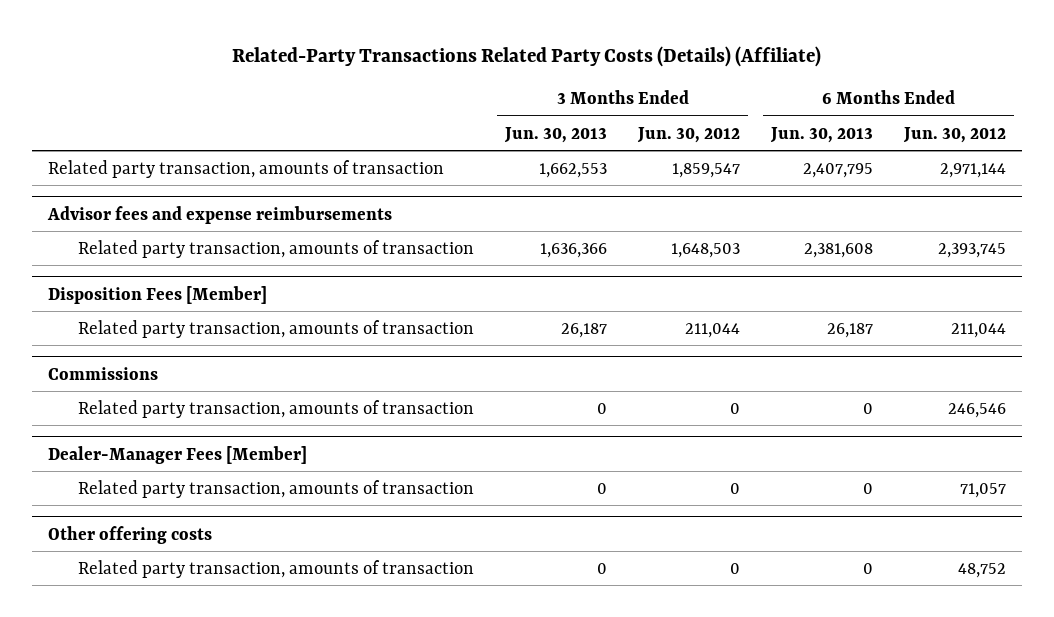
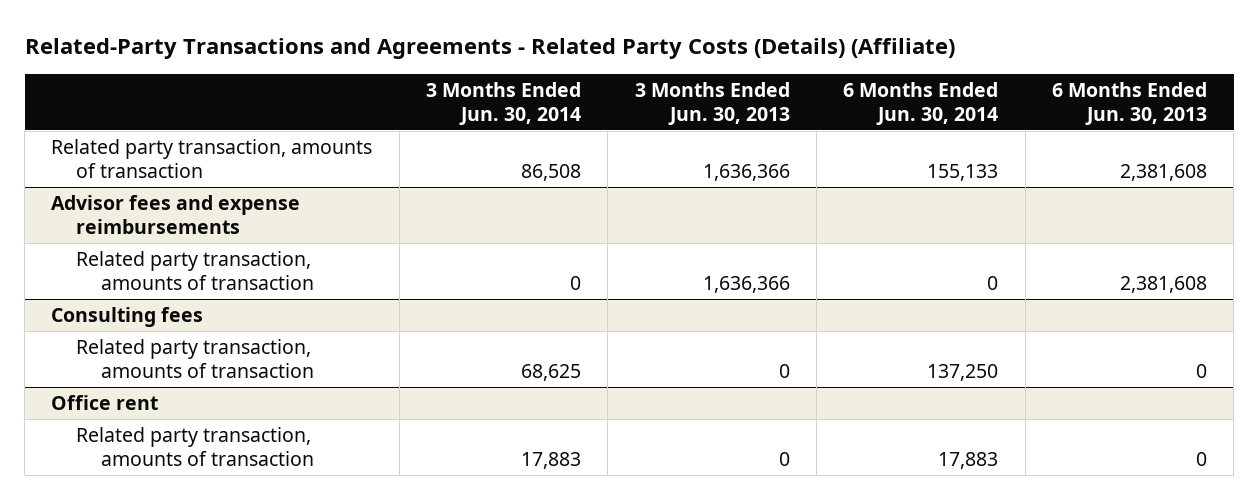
- Related-Party Transactions Related Party Costs (Details) (Affiliate)
+ Related-Party Transactions and Agreements - Related Party Costs (Details) (Affiliate)
- | 3 Months Ended Jun. 30, 2013 | 3 Months Ended Jun. 30, 2012 | 6 Months Ended Jun. 30, 2013 | 6 Months Ended Jun. 30, 2012
+ | 3 Months Ended Jun. 30, 2014 | 3 Months Ended Jun. 30, 2013 | 6 Months Ended Jun. 30, 2014 | 6 Months Ended Jun. 30, 2013
- Related party transaction, amounts of transaction | 1,662,553 | 1,859,547 | 2,407,795 | 2,971,144
+ Related party transaction, amounts of transaction | 86,508 | 1,636,366 | 155,133 | 2,381,608
- Disposition Fees [Member]
- Related party transaction, amounts of transaction | 26,187 | 211,044 | 26,187 | 211,044
- Commissions
- Related party transaction, amounts of transaction | 0 | 0 | 0 | 246,546
- Dealer-Manager Fees [Member]
+ Consulting fees
- Other offering costs
+ Office rent

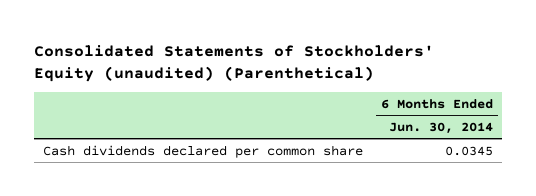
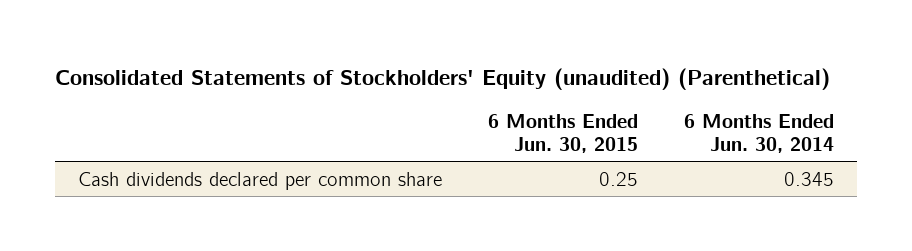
- | 6 Months Ended Jun. 30, 2014
+ | 6 Months Ended Jun. 30, 2015 | 6 Months Ended Jun. 30, 2014
- Cash dividends declared per common share | 0.0345
+ Cash dividends declared per common share | 0.25 | 0.345

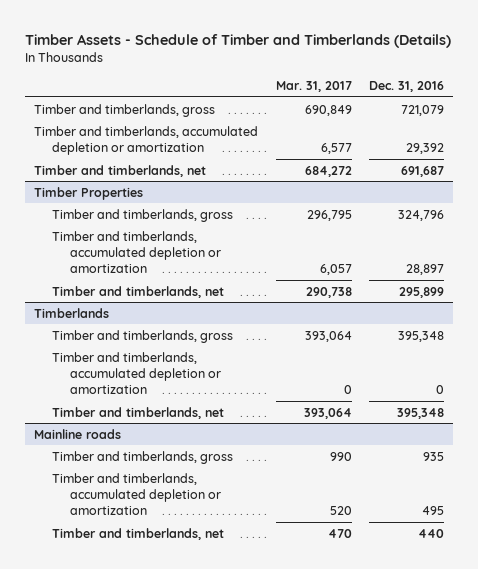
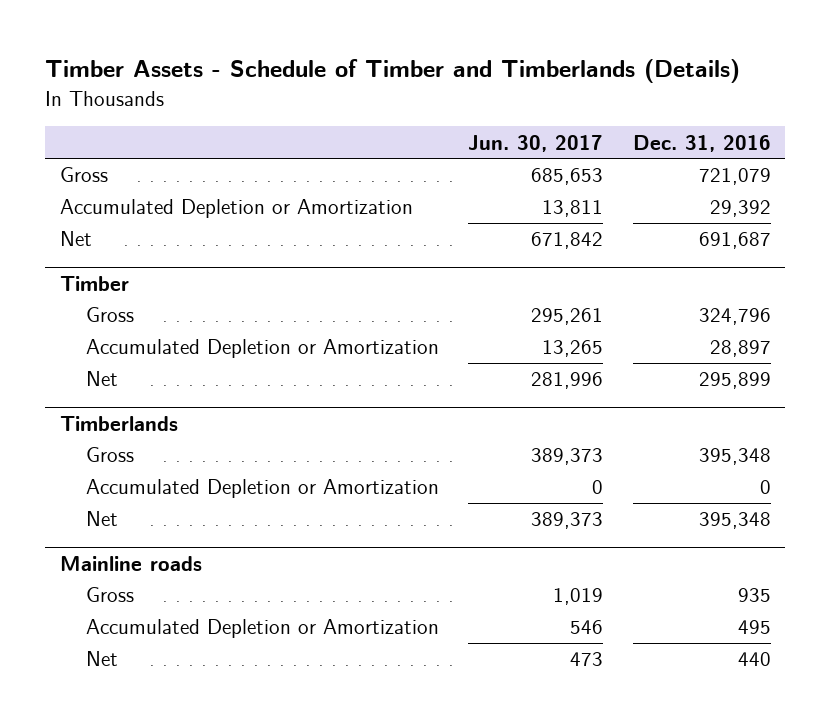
- | Mar. 31, 2017 | Dec. 31, 2016
+ | Jun. 30, 2017 | Dec. 31, 2016
- Timber and timberlands, gross | 690,849 | 721,079
- Timber and timberlands, accumulated depletion or amortization | 6,577 | 29,392
- Timber and timberlands, net | 684,272 | 691,687
- Timber Properties
- Timber and timberlands, gross | 296,795 | 324,796
- Timber and timberlands, accumulated depletion or amortization | 6,057 | 28,897
- Timber and timberlands, net | 290,738 | 295,899
+ Gross | 685,653 | 721,079
+ Accumulated Depletion or Amortization | 13,811 | 29,392
+ Net | 671,842 | 691,687
+ Timber
+ Gross | 295,261 | 324,796
+ Accumulated Depletion or Amortization | 13,265 | 28,897
+ Net | 281,996 | 295,899
@ Timberlands
- Timber and timberlands, gross | 393,064 | 395,348
- Timber and timberlands, accumulated depletion or amortization | 0 | 0
- Timber and timberlands, net | 393,064 | 395,348
+ Gross | 389,373 | 395,348
+ Accumulated Depletion or Amortization | 0 | 0
+ Net | 389,373 | 395,348
@ Mainline roads
- Timber and timberlands, gross | 990 | 935
- Timber and timberlands, accumulated depletion or amortization | 520 | 495
- Timber and timberlands, net | 470 | 440
+ Gross | 1,019 | 935
+ Accumulated Depletion or Amortization | 546 | 495
+ Net | 473 | 440

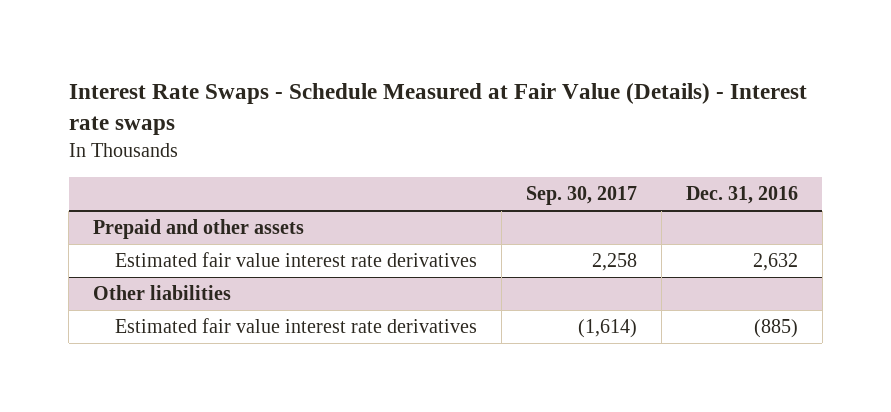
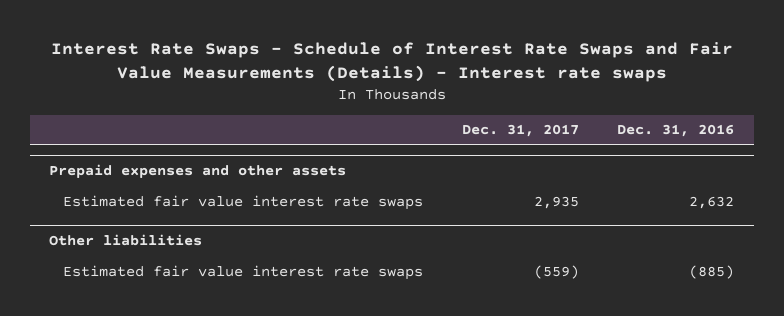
- Interest Rate Swaps - Schedule Measured at Fair Value (Details) - Interest rate swaps
+ Interest Rate Swaps - Schedule of Interest Rate Swaps and Fair Value Measurements (Details) - Interest rate swaps
- | Sep. 30, 2017 | Dec. 31, 2016
+ | Dec. 31, 2017 | Dec. 31, 2016
- Prepaid and other assets
- Estimated fair value interest rate derivatives | 2,258 | 2,632
+ Prepaid expenses and other assets
+ Estimated fair value interest rate swaps | 2,935 | 2,632
@ Other liabilities
- Estimated fair value interest rate derivatives | (1,614) | (885)
+ Estimated fair value interest rate swaps | (559) | (885)

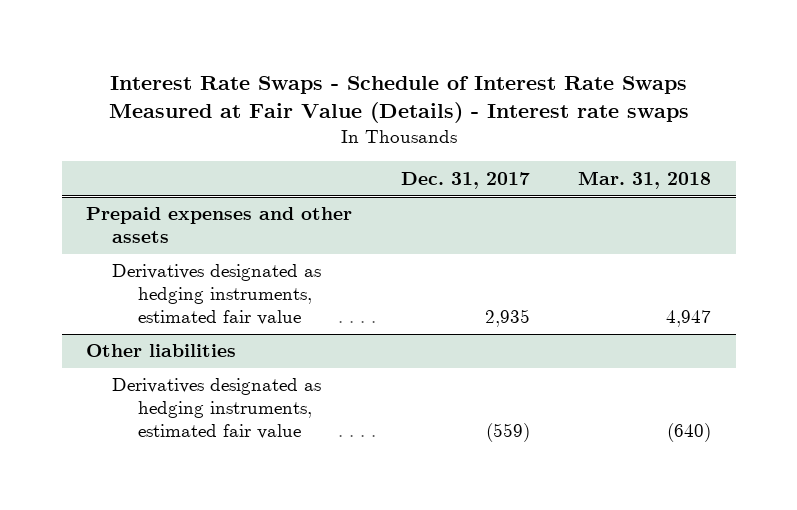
- Interest Rate Swaps - Schedule of Interest Rate Swaps and Fair Value Measurements (Details) - Interest rate swaps
+ Interest Rate Swaps - Schedule of Interest Rate Swaps Measured at Fair Value (Details) - Interest rate swaps
- | Dec. 31, 2017 | Dec. 31, 2016
+ | Dec. 31, 2017 | Mar. 31, 2018
@ Prepaid expenses and other assets
- Estimated fair value interest rate swaps | 2,935 | 2,632
+ Derivatives designated as hedging instruments, estimated fair value | 2,935 | 4,947
@ Other liabilities
- Estimated fair value interest rate swaps | (559) | (885)
+ Derivatives designated as hedging instruments, estimated fair value | (559) | (640)

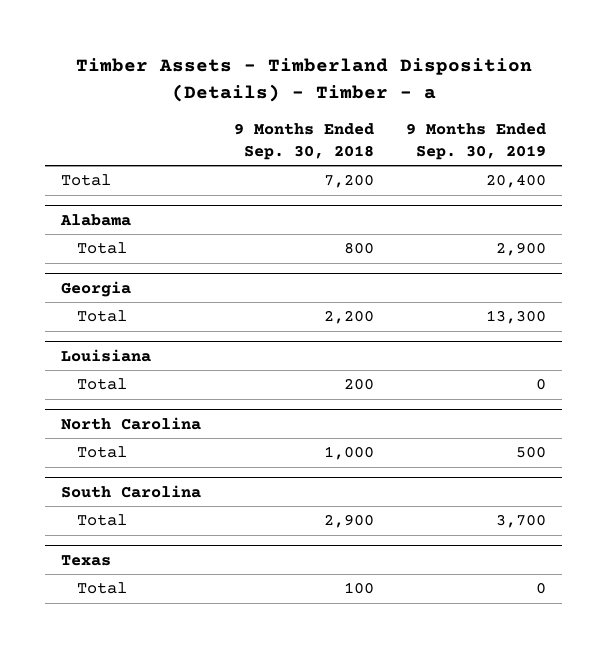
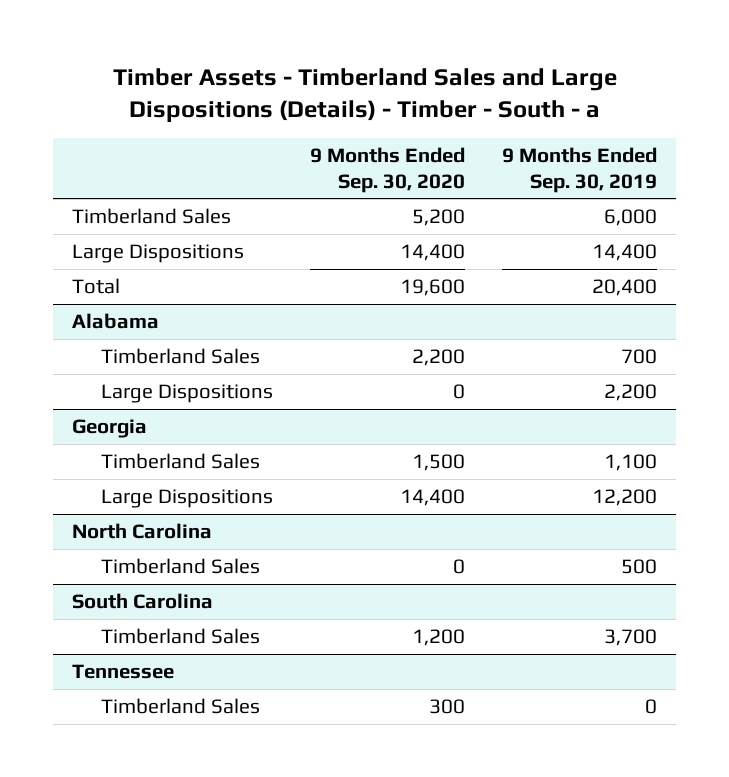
- Timber Assets - Timberland Disposition (Details) - Timber - a
+ Timber Assets - Timberland Sales and Large Dispositions (Details) - Timber - South - a
- | 9 Months Ended Sep. 30, 2018 | 9 Months Ended Sep. 30, 2019
+ | 9 Months Ended Sep. 30, 2020 | 9 Months Ended Sep. 30, 2019
+ Timberland Sales | 5,200 | 6,000
+ Large Dispositions | 14,400 | 14,400
@ Alabama
- Total | 800 | 2,900
+ Timberland Sales | 2,200 | 700
+ Large Dispositions | 0 | 2,200
@ Georgia
- Total | 2,200 | 13,300
- Louisiana
- Total | 200 | 0
@ Georgia
+ Timberland Sales | 1,500 | 1,100
+ Large Dispositions | 14,400 | 12,200
@ North Carolina
- Total | 1,000 | 500
+ Timberland Sales | 0 | 500
@ South Carolina
- Total | 2,900 | 3,700
- Texas
- Total | 100 | 0
@ South Carolina
+ Timberland Sales | 1,200 | 3,700
+ Tennessee
+ Timberland Sales | 300 | 0

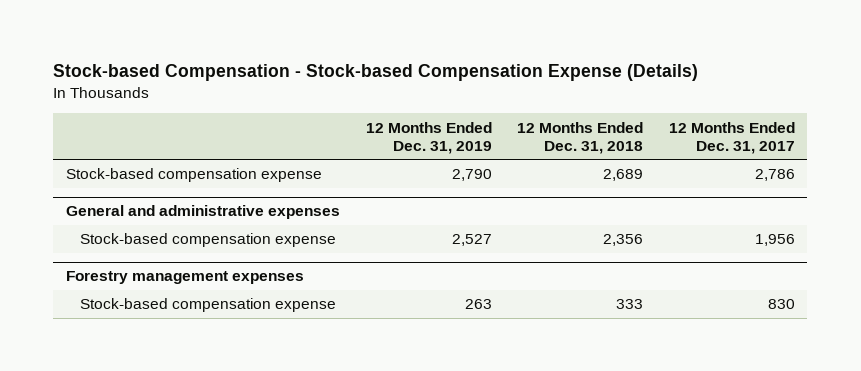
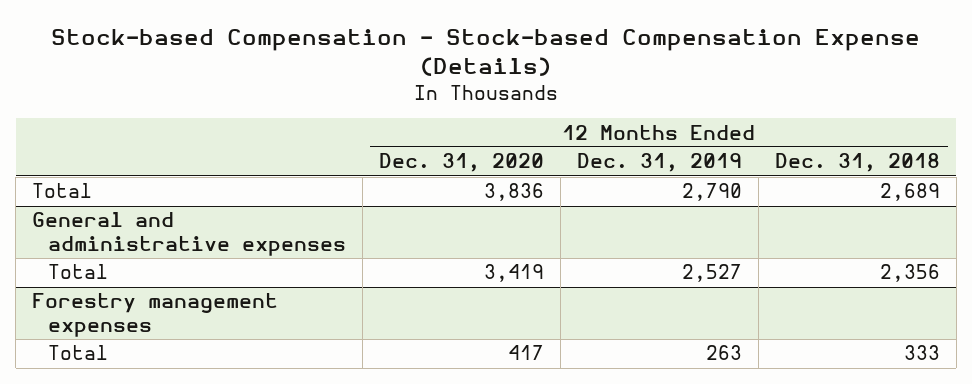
- | 12 Months Ended Dec. 31, 2019 | 12 Months Ended Dec. 31, 2018 | 12 Months Ended Dec. 31, 2017
+ | 12 Months Ended Dec. 31, 2020 | 12 Months Ended Dec. 31, 2019 | 12 Months Ended Dec. 31, 2018
- Stock-based compensation expense | 2,790 | 2,689 | 2,786
+ Total | 3,836 | 2,790 | 2,689
@ General and administrative expenses
- Stock-based compensation expense | 2,527 | 2,356 | 1,956
+ Total | 3,419 | 2,527 | 2,356
@ Forestry management expenses
- Stock-based compensation expense | 263 | 333 | 830
+ Total | 417 | 263 | 333

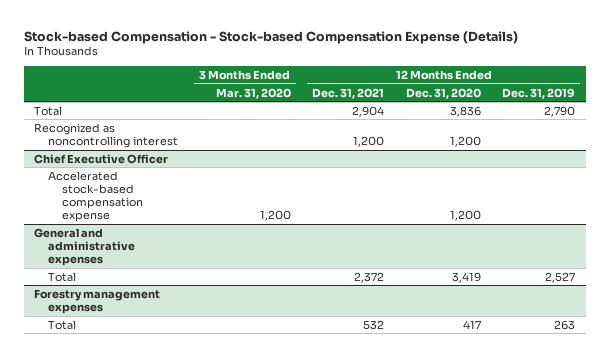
- | 12 Months Ended Dec. 31, 2020 | 12 Months Ended Dec. 31, 2019 | 12 Months Ended Dec. 31, 2018
+ | 3 Months Ended Mar. 31, 2020 | 12 Months Ended Dec. 31, 2021 | 12 Months Ended Dec. 31, 2020 | 12 Months Ended Dec. 31, 2019
+ Recognized as noncontrolling interest | | 1,200 | 1,200 |
+ Chief Executive Officer
+ Accelerated stock-based compensation expense | 1,200 | | 1,200 |

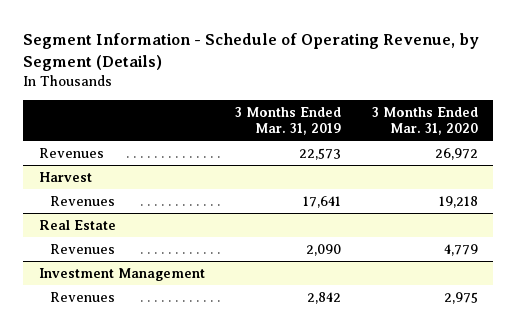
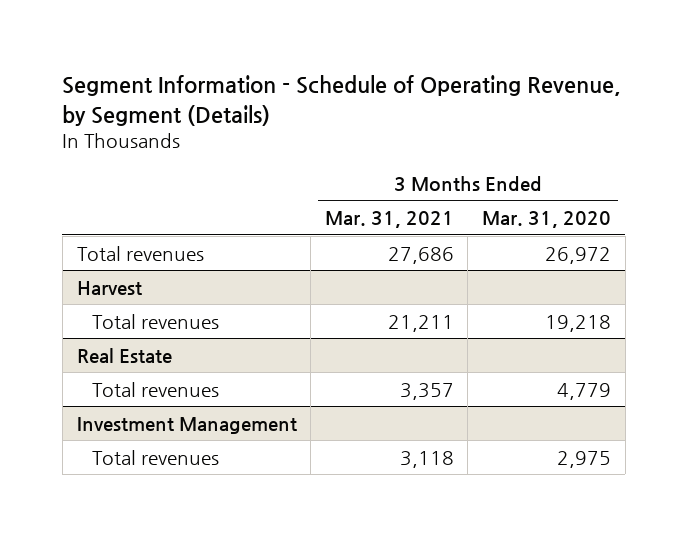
- | 3 Months Ended Mar. 31, 2019 | 3 Months Ended Mar. 31, 2020
+ | 3 Months Ended Mar. 31, 2021 | 3 Months Ended Mar. 31, 2020
- Revenues | 22,573 | 26,972
+ Total revenues | 27,686 | 26,972
@ Harvest
- Revenues | 17,641 | 19,218
+ Total revenues | 21,211 | 19,218
@ Real Estate
- Revenues | 2,090 | 4,779
+ Total revenues | 3,357 | 4,779
@ Investment Management
- Revenues | 2,842 | 2,975
+ Total revenues | 3,118 | 2,975

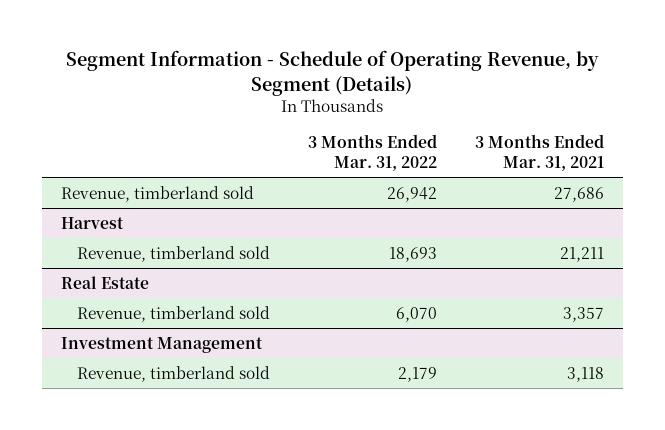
- | 3 Months Ended Mar. 31, 2021 | 3 Months Ended Mar. 31, 2020
+ | 3 Months Ended Mar. 31, 2022 | 3 Months Ended Mar. 31, 2021
- Total revenues | 27,686 | 26,972
+ Revenue, timberland sold | 26,942 | 27,686
@ Harvest
- Total revenues | 21,211 | 19,218
+ Revenue, timberland sold | 18,693 | 21,211
@ Real Estate
- Total revenues | 3,357 | 4,779
+ Revenue, timberland sold | 6,070 | 3,357
@ Investment Management
- Total revenues | 3,118 | 2,975
+ Revenue, timberland sold | 2,179 | 3,118

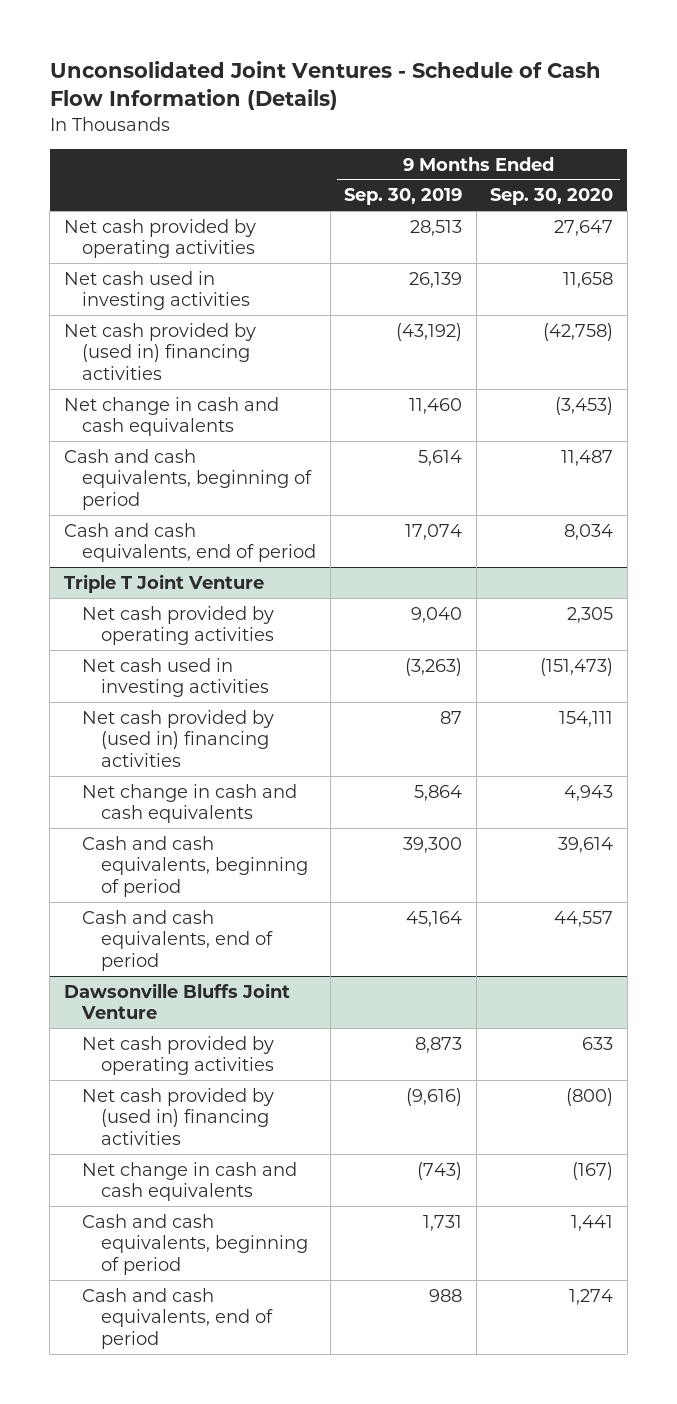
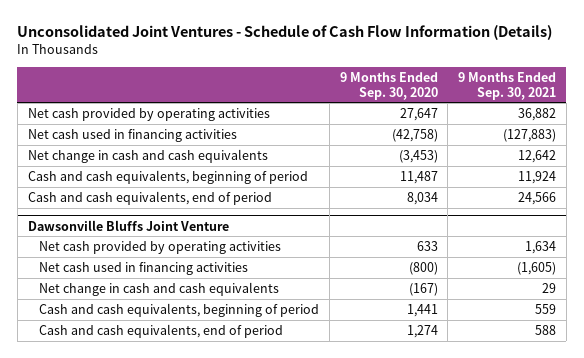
- | 9 Months Ended Sep. 30, 2019 | 9 Months Ended Sep. 30, 2020
+ | 9 Months Ended Sep. 30, 2020 | 9 Months Ended Sep. 30, 2021
- Net cash used in investing activities | 26,139 | 11,658
- Net cash provided by (used in) financing activities | (43,192) | (42,758)
+ Net cash used in financing activities | (42,758) | (127,883)
- Triple T Joint Venture
- Net cash provided by operating activities | 9,040 | 2,305
- Net cash used in investing activities | (3,263) | (151,473)
- Net cash provided by (used in) financing activities | 87 | 154,111
- Net change in cash and cash equivalents | 5,864 | 4,943
- Cash and cash equivalents, beginning of period | 39,300 | 39,614
- Cash and cash equivalents, end of period | 45,164 | 44,557
@ Dawsonville Bluffs Joint Venture
- Net cash provided by (used in) financing activities | (9,616) | (800)
+ Net cash used in financing activities | (800) | (1,605)

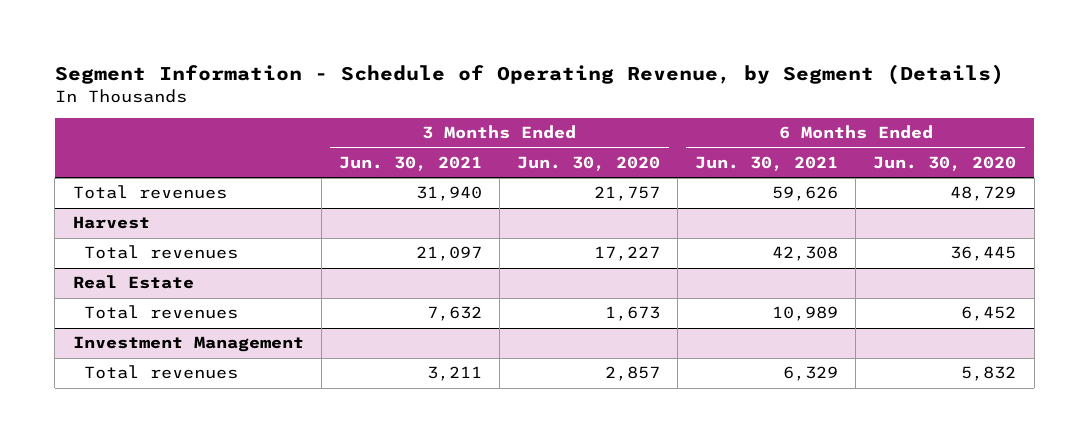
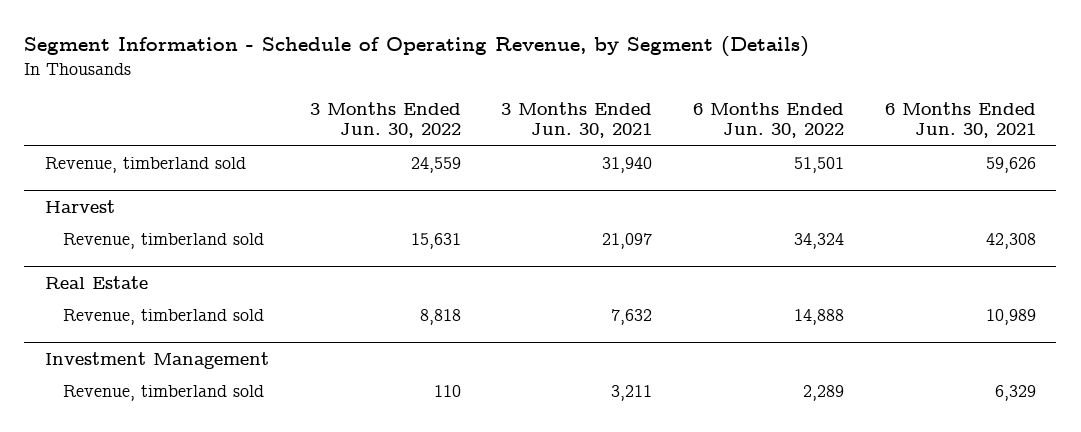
- | 3 Months Ended Jun. 30, 2021 | 3 Months Ended Jun. 30, 2020 | 6 Months Ended Jun. 30, 2021 | 6 Months Ended Jun. 30, 2020
+ | 3 Months Ended Jun. 30, 2022 | 3 Months Ended Jun. 30, 2021 | 6 Months Ended Jun. 30, 2022 | 6 Months Ended Jun. 30, 2021
- Total revenues | 31,940 | 21,757 | 59,626 | 48,729
+ Revenue, timberland sold | 24,559 | 31,940 | 51,501 | 59,626
@ Harvest
- Total revenues | 21,097 | 17,227 | 42,308 | 36,445
+ Revenue, timberland sold | 15,631 | 21,097 | 34,324 | 42,308
@ Real Estate
- Total revenues | 7,632 | 1,673 | 10,989 | 6,452
+ Revenue, timberland sold | 8,818 | 7,632 | 14,888 | 10,989
@ Investment Management
- Total revenues | 3,211 | 2,857 | 6,329 | 5,832
+ Revenue, timberland sold | 110 | 3,211 | 2,289 | 6,329

